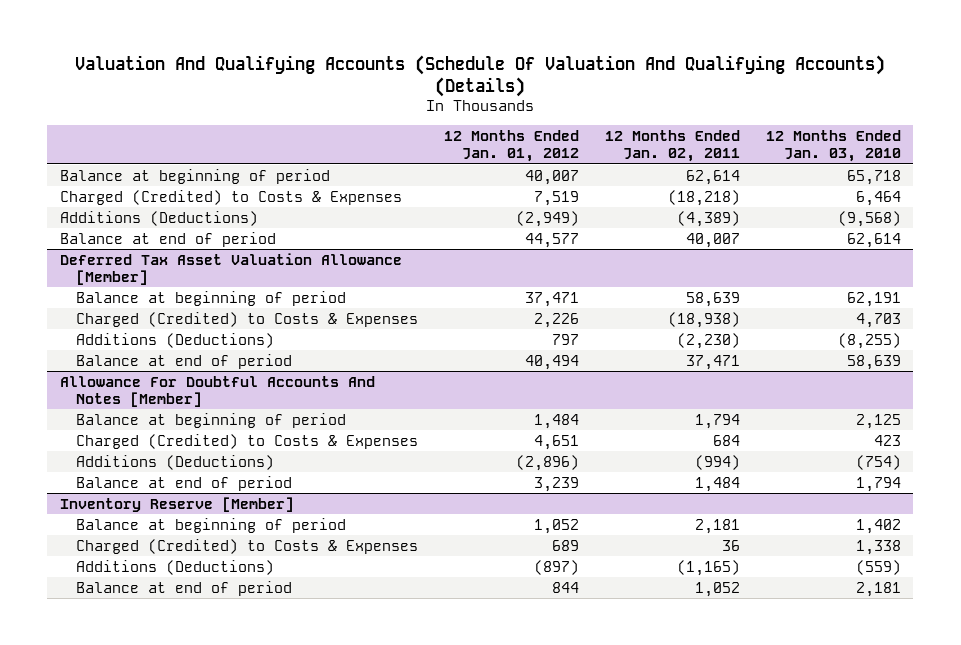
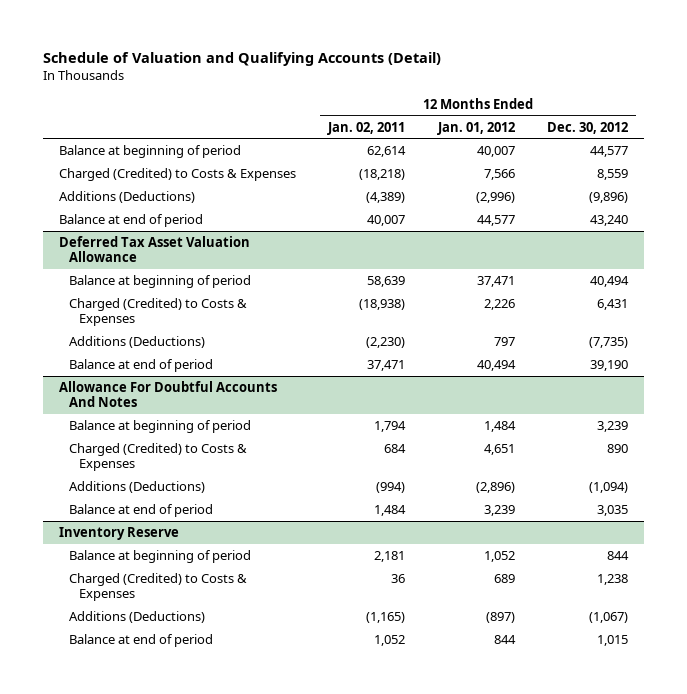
- Valuation And Qualifying Accounts (Schedule Of Valuation And Qualifying Accounts) (Details)
+ Schedule of Valuation and Qualifying Accounts (Detail)
- | 12 Months Ended Jan. 01, 2012 | 12 Months Ended Jan. 02, 2011 | 12 Months Ended Jan. 03, 2010
+ | 12 Months Ended Jan. 02, 2011 | 12 Months Ended Jan. 01, 2012 | 12 Months Ended Dec. 30, 2012
- Charged (Credited) to Costs & Expenses | 7,519 | (18,218) | 6,464
- Additions (Deductions) | (2,949) | (4,389) | (9,568)
+ Charged (Credited) to Costs & Expenses | (18,218) | 7,566 | 8,559
+ Additions (Deductions) | (4,389) | (2,996) | (9,896)
- Deferred Tax Asset Valuation Allowance [Member]
+ Deferred Tax Asset Valuation Allowance
- Allowance For Doubtful Accounts And Notes [Member]
+ Allowance For Doubtful Accounts And Notes
- Inventory Reserve [Member]
+ Inventory Reserve

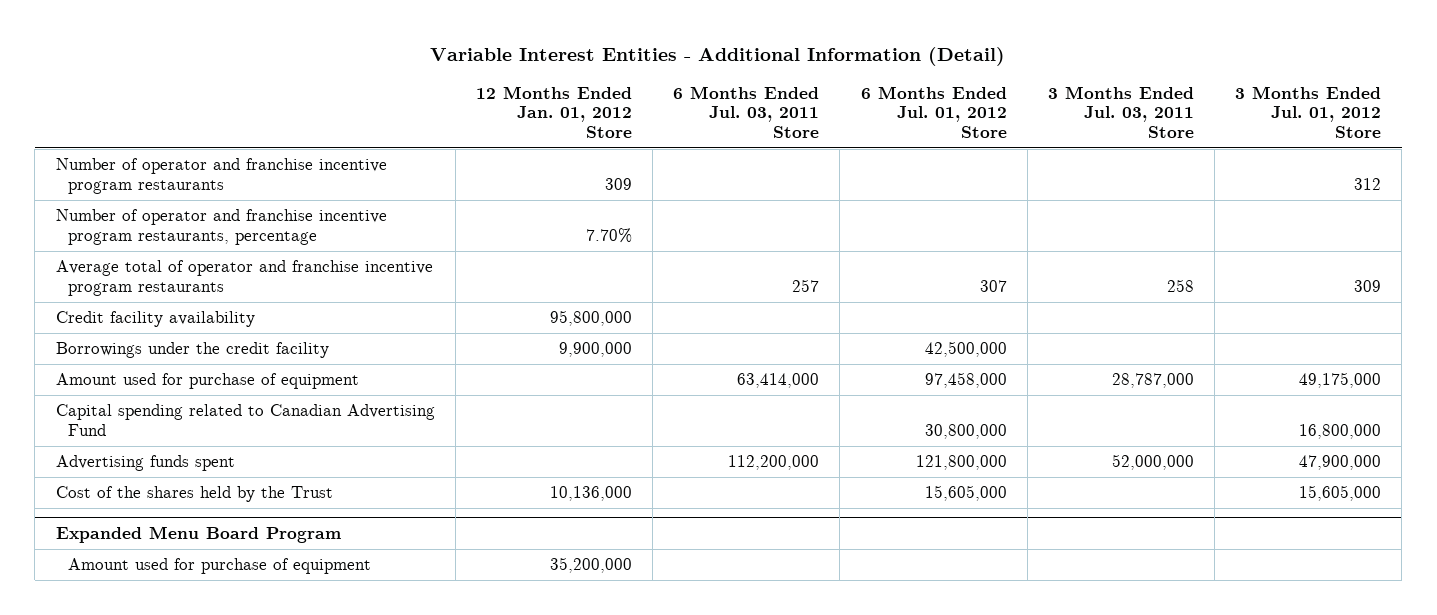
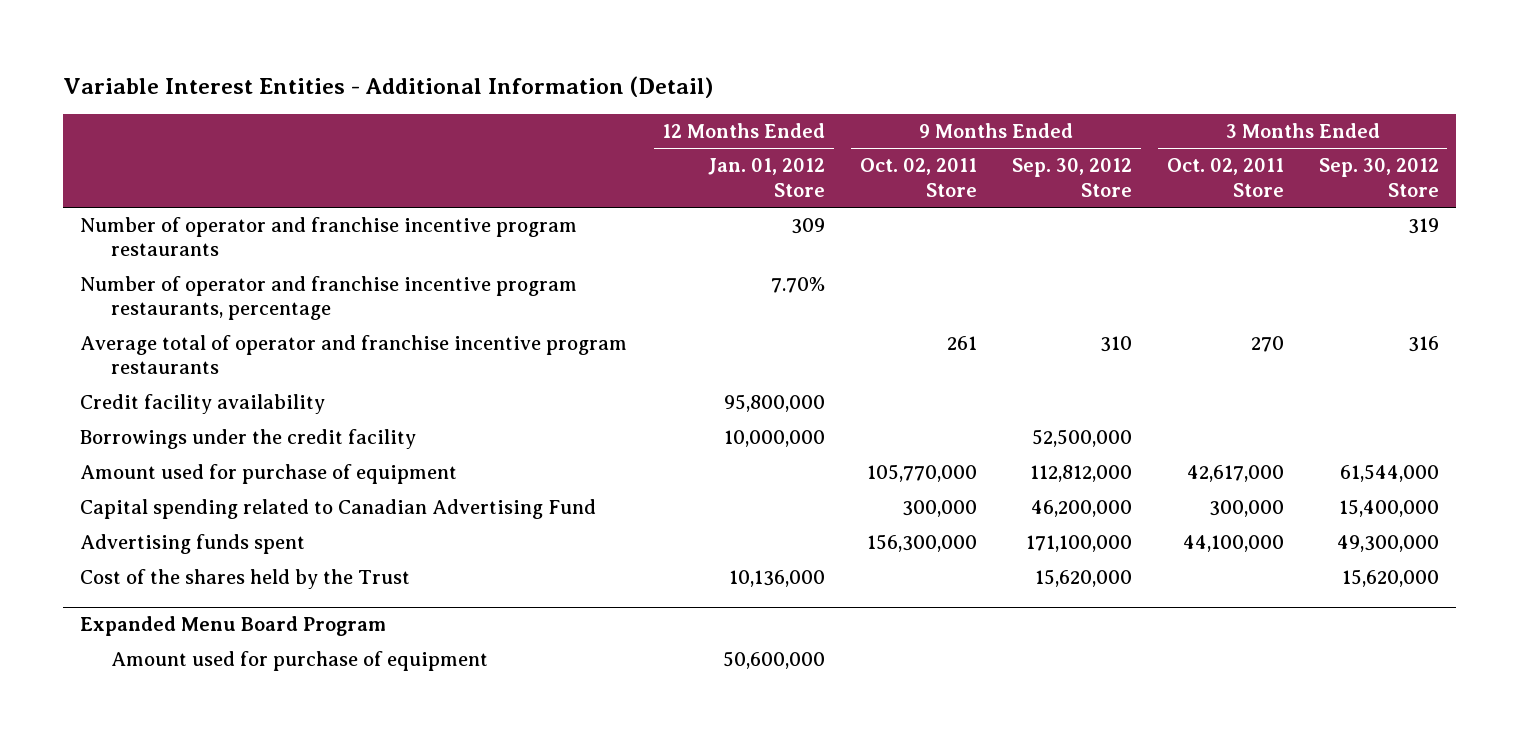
- | 12 Months Ended Jan. 01, 2012 Store | 6 Months Ended Jul. 03, 2011 Store | 6 Months Ended Jul. 01, 2012 Store | 3 Months Ended Jul. 03, 2011 Store | 3 Months Ended Jul. 01, 2012 Store
+ | 12 Months Ended Jan. 01, 2012 Store | 9 Months Ended Oct. 02, 2011 Store | 9 Months Ended Sep. 30, 2012 Store | 3 Months Ended Oct. 02, 2011 Store | 3 Months Ended Sep. 30, 2012 Store
- Borrowings under the credit facility | 9,900,000 | | 42,500,000 | |
+ Borrowings under the credit facility | 10,000,000 | | 52,500,000 | |
@ Expanded Menu Board Program
- Amount used for purchase of equipment | 35,200,000 | | | |
+ Amount used for purchase of equipment | 50,600,000 | | | |

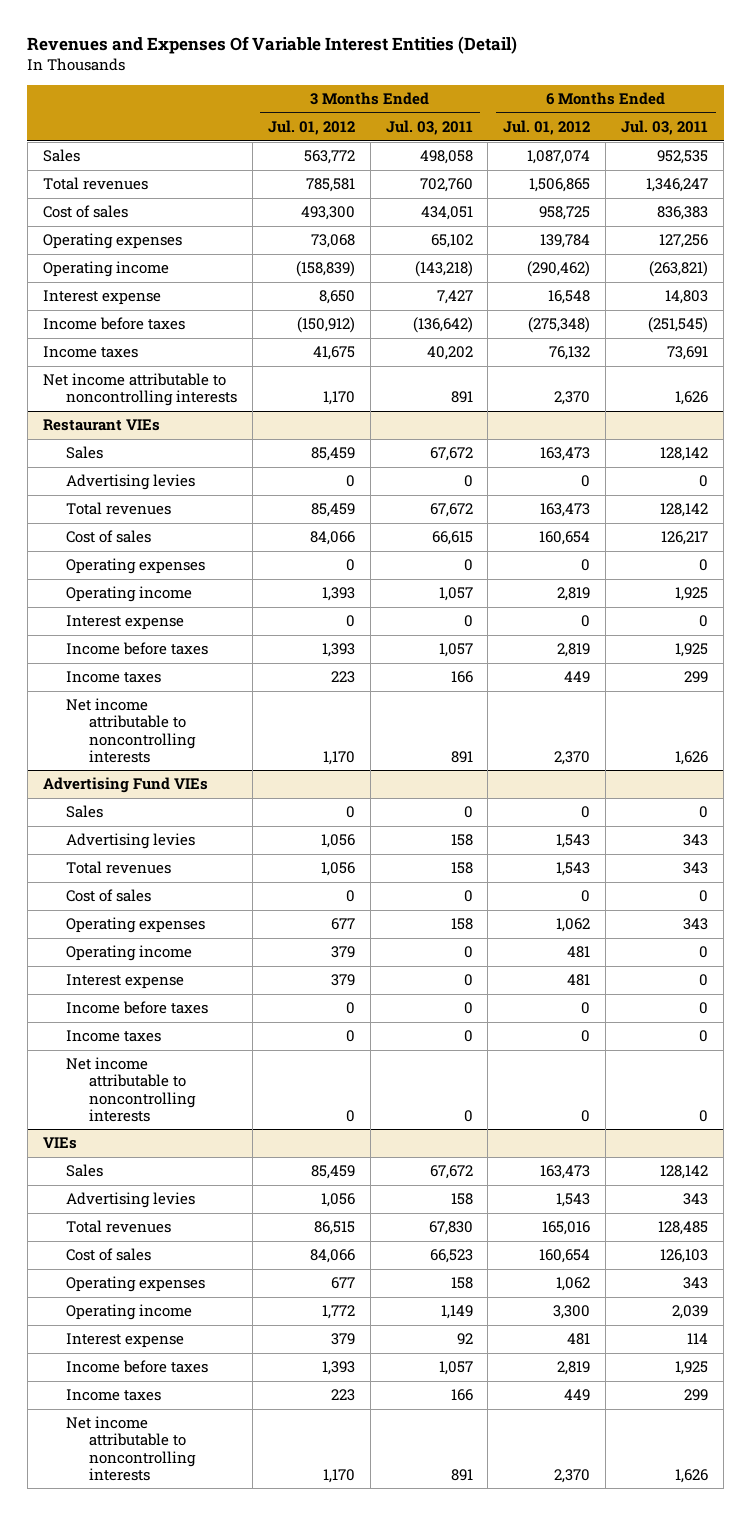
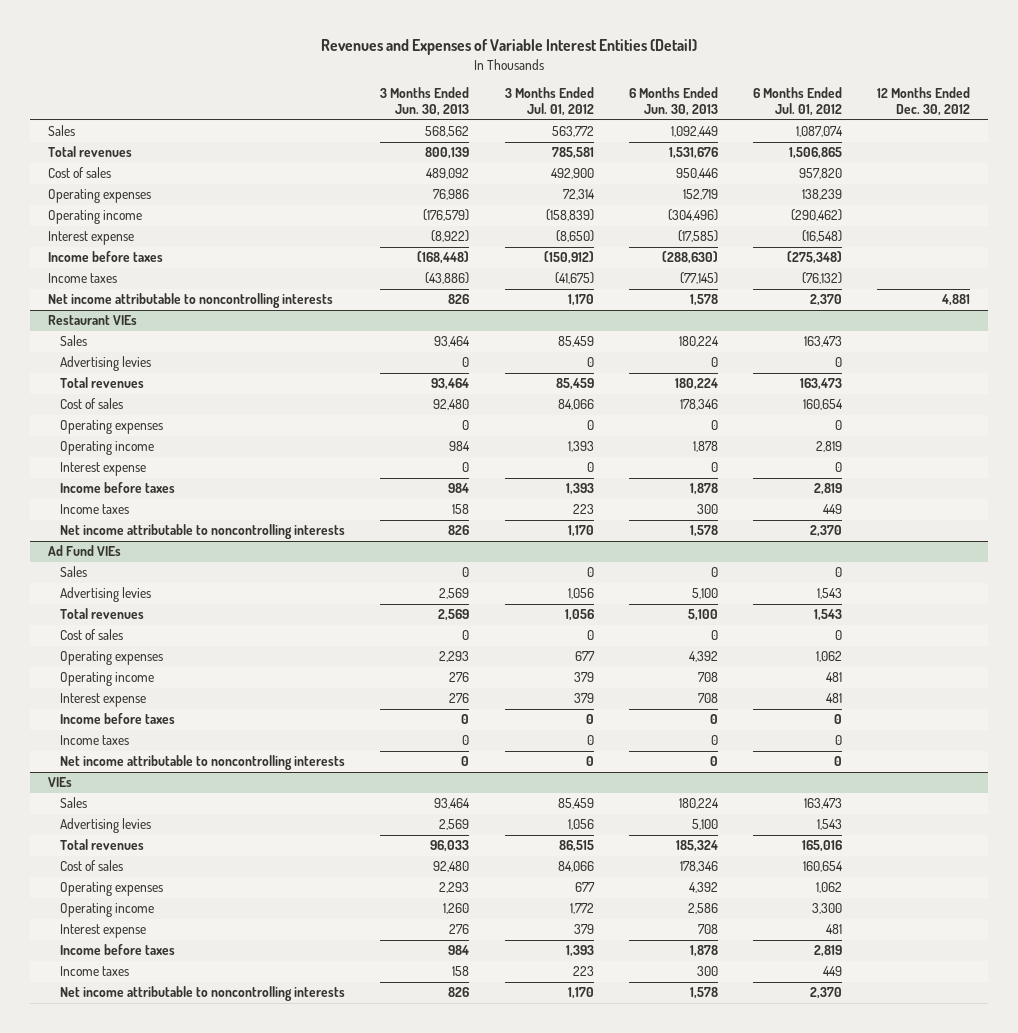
- Revenues and Expenses Of Variable Interest Entities (Detail)
+ Revenues and Expenses of Variable Interest Entities (Detail)
- | 3 Months Ended Jul. 01, 2012 | 3 Months Ended Jul. 03, 2011 | 6 Months Ended Jul. 01, 2012 | 6 Months Ended Jul. 03, 2011
+ | 3 Months Ended Jun. 30, 2013 | 3 Months Ended Jul. 01, 2012 | 6 Months Ended Jun. 30, 2013 | 6 Months Ended Jul. 01, 2012 | 12 Months Ended Dec. 30, 2012
- Cost of sales | 493,300 | 434,051 | 958,725 | 836,383
- Operating expenses | 73,068 | 65,102 | 139,784 | 127,256
+ Cost of sales | 489,092 | 492,900 | 950,446 | 957,820 |
+ Operating expenses | 76,986 | 72,314 | 152,719 | 138,239 |
- Interest expense | 8,650 | 7,427 | 16,548 | 14,803
+ Interest expense | (8,922) | (8,650) | (17,585) | (16,548) |
- Income taxes | 41,675 | 40,202 | 76,132 | 73,691
+ Income taxes | (43,886) | (41,675) | (77,145) | (76,132) |
- Advertising Fund VIEs
+ Ad Fund VIEs

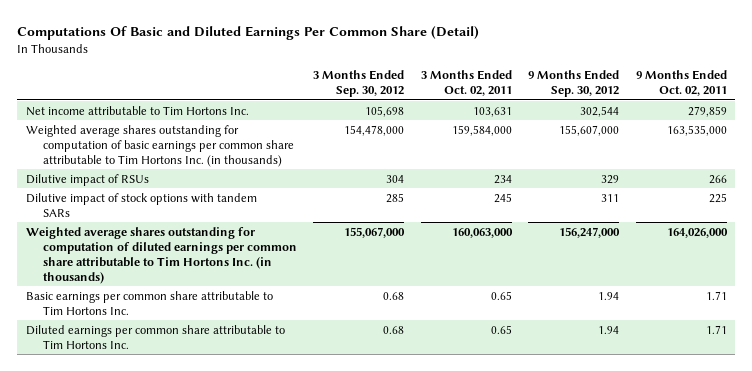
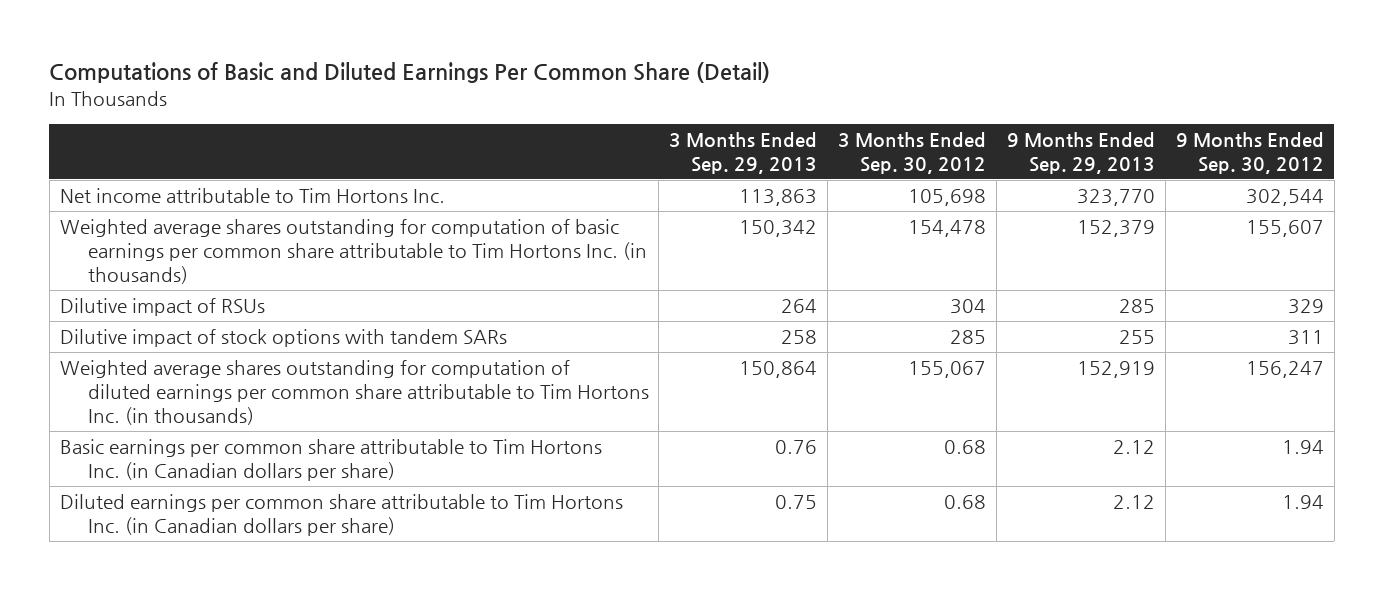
- Computations Of Basic and Diluted Earnings Per Common Share (Detail)
+ Computations of Basic and Diluted Earnings Per Common Share (Detail)
- | 3 Months Ended Sep. 30, 2012 | 3 Months Ended Oct. 02, 2011 | 9 Months Ended Sep. 30, 2012 | 9 Months Ended Oct. 02, 2011
+ | 3 Months Ended Sep. 29, 2013 | 3 Months Ended Sep. 30, 2012 | 9 Months Ended Sep. 29, 2013 | 9 Months Ended Sep. 30, 2012
- Weighted average shares outstanding for computation of basic earnings per common share attributable to Tim Hortons Inc. (in thousands) | 154,478,000 | 159,584,000 | 155,607,000 | 163,535,000
+ Weighted average shares outstanding for computation of basic earnings per common share attributable to Tim Hortons Inc. (in thousands) | 150,342 | 154,478 | 152,379 | 155,607
- Weighted average shares outstanding for computation of diluted earnings per common share attributable to Tim Hortons Inc. (in thousands) | 155,067,000 | 160,063,000 | 156,247,000 | 164,026,000
- Basic earnings per common share attributable to Tim Hortons Inc. | 0.68 | 0.65 | 1.94 | 1.71
- Diluted earnings per common share attributable to Tim Hortons Inc. | 0.68 | 0.65 | 1.94 | 1.71
+ Weighted average shares outstanding for computation of diluted earnings per common share attributable to Tim Hortons Inc. (in thousands) | 150,864 | 155,067 | 152,919 | 156,247
+ Basic earnings per common share attributable to Tim Hortons Inc. (in Canadian dollars per share) | 0.76 | 0.68 | 2.12 | 1.94
+ Diluted earnings per common share attributable to Tim Hortons Inc. (in Canadian dollars per share) | 0.75 | 0.68 | 2.12 | 1.94

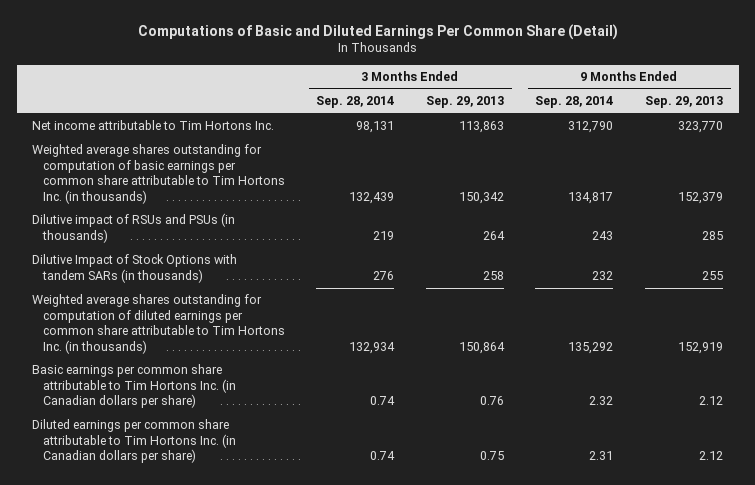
- | 3 Months Ended Sep. 29, 2013 | 3 Months Ended Sep. 30, 2012 | 9 Months Ended Sep. 29, 2013 | 9 Months Ended Sep. 30, 2012
+ | 3 Months Ended Sep. 28, 2014 | 3 Months Ended Sep. 29, 2013 | 9 Months Ended Sep. 28, 2014 | 9 Months Ended Sep. 29, 2013
- Dilutive impact of RSUs | 264 | 304 | 285 | 329
- Dilutive impact of stock options with tandem SARs | 258 | 285 | 255 | 311
+ Dilutive impact of RSUs and PSUs (in thousands) | 219 | 264 | 243 | 285
+ Dilutive Impact of Stock Options with tandem SARs (in thousands) | 276 | 258 | 232 | 255

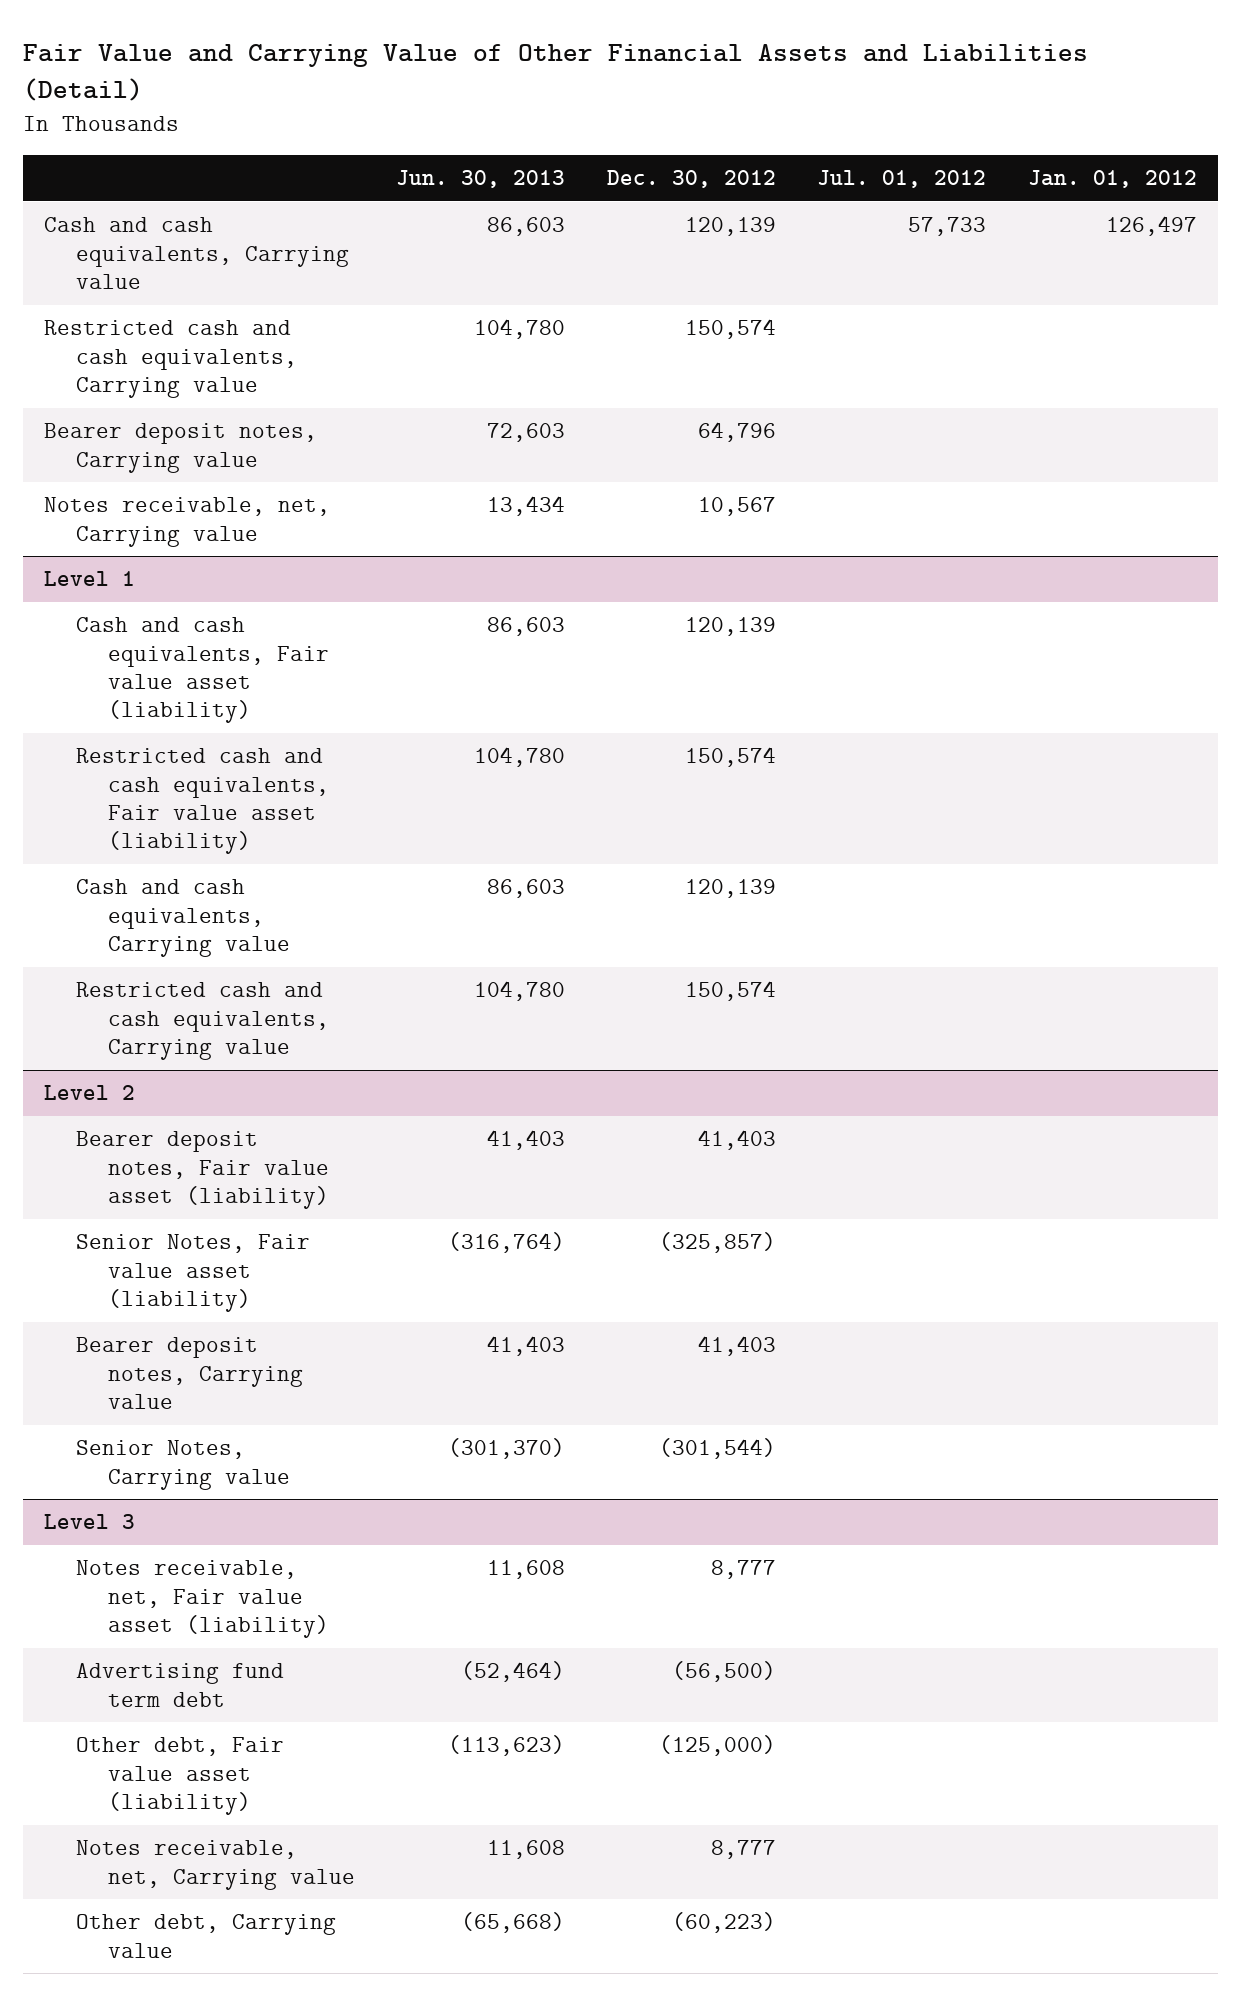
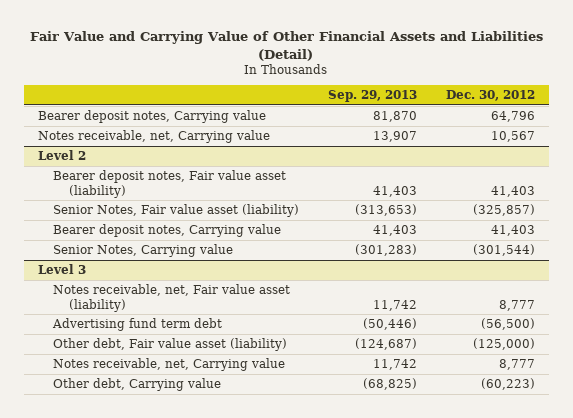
- | Jun. 30, 2013 | Dec. 30, 2012 | Jul. 01, 2012 | Jan. 01, 2012
+ | Sep. 29, 2013 | Dec. 30, 2012
- Cash and cash equivalents, Carrying value | 86,603 | 120,139 | 57,733 | 126,497
- Restricted cash and cash equivalents, Carrying value | 104,780 | 150,574 | |
- Level 1
- Cash and cash equivalents, Fair value asset (liability) | 86,603 | 120,139 | |
- Restricted cash and cash equivalents, Fair value asset (liability) | 104,780 | 150,574 | |
- Cash and cash equivalents, Carrying value | 86,603 | 120,139 | |
- Restricted cash and cash equivalents, Carrying value | 104,780 | 150,574 | |

